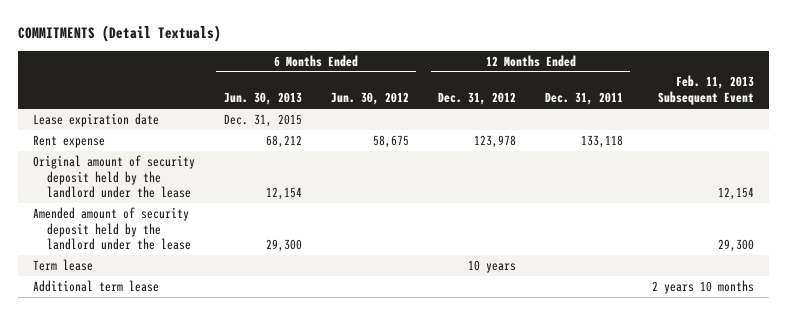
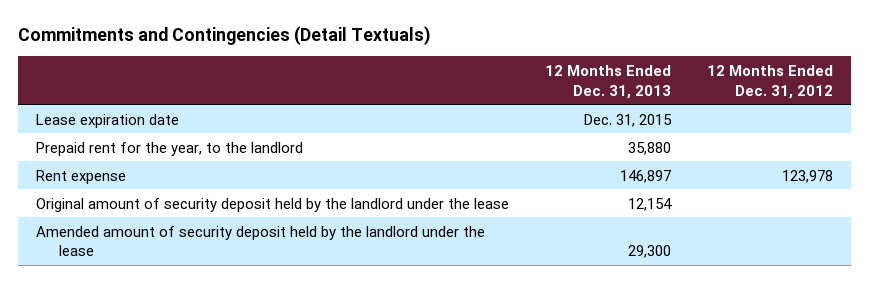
- COMMITMENTS (Detail Textuals)
+ Commitments and Contingencies (Detail Textuals)
- | 6 Months Ended Jun. 30, 2013 | 6 Months Ended Jun. 30, 2012 | 12 Months Ended Dec. 31, 2012 | 12 Months Ended Dec. 31, 2011 | Feb. 11, 2013 Subsequent Event
+ | 12 Months Ended Dec. 31, 2013 | 12 Months Ended Dec. 31, 2012
+ Prepaid rent for the year, to the landlord | 35,880 |
- Term lease | | | 10 years | |
- Additional term lease | | | | | 2 years 10 months

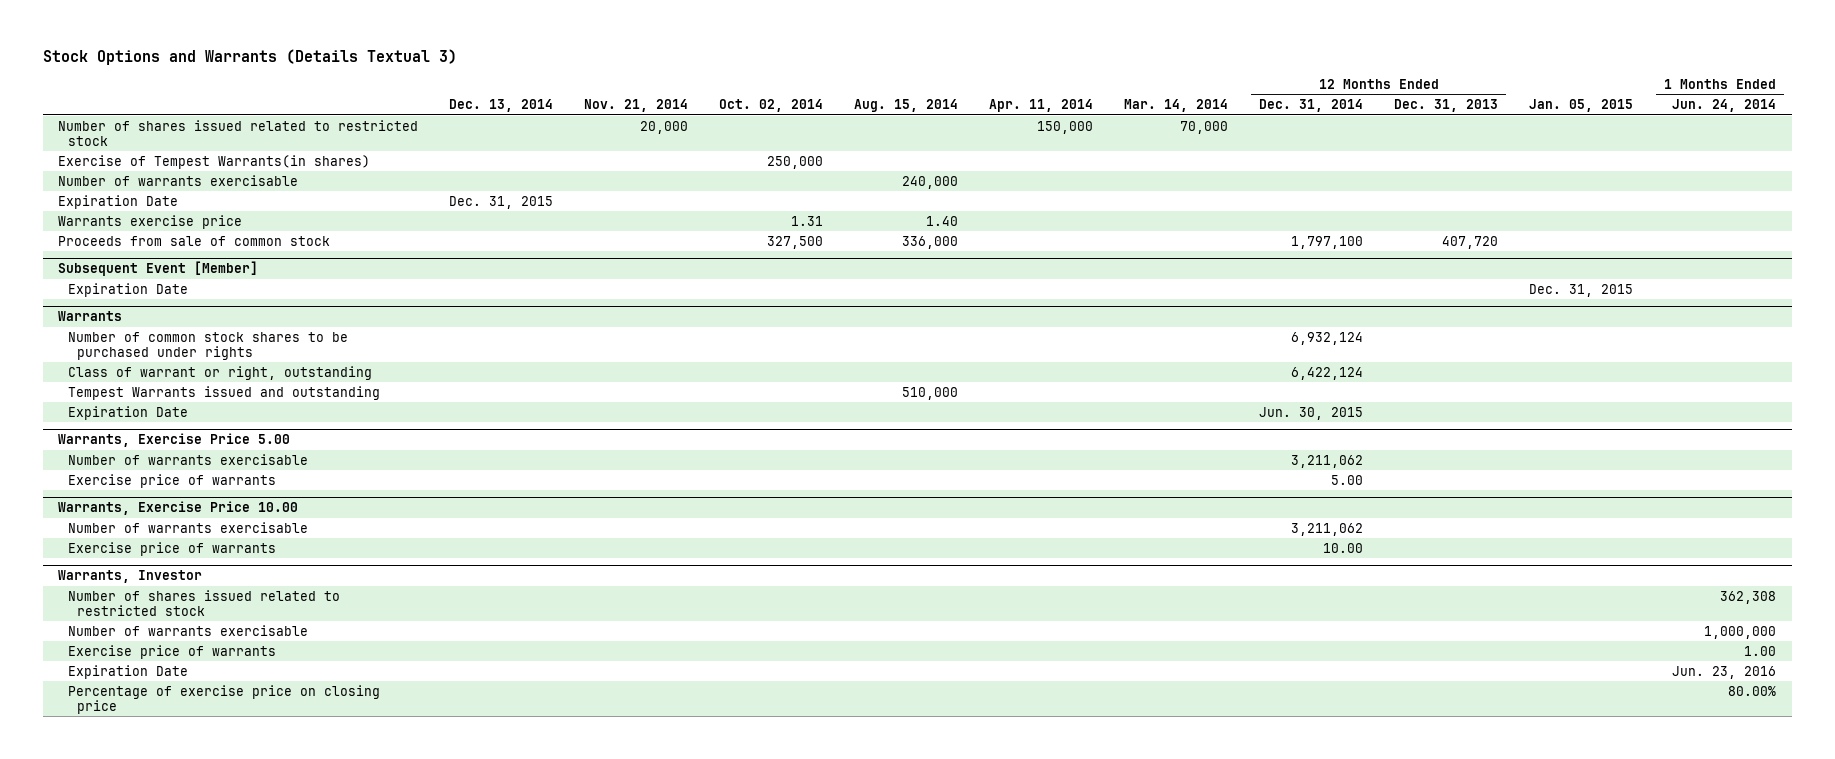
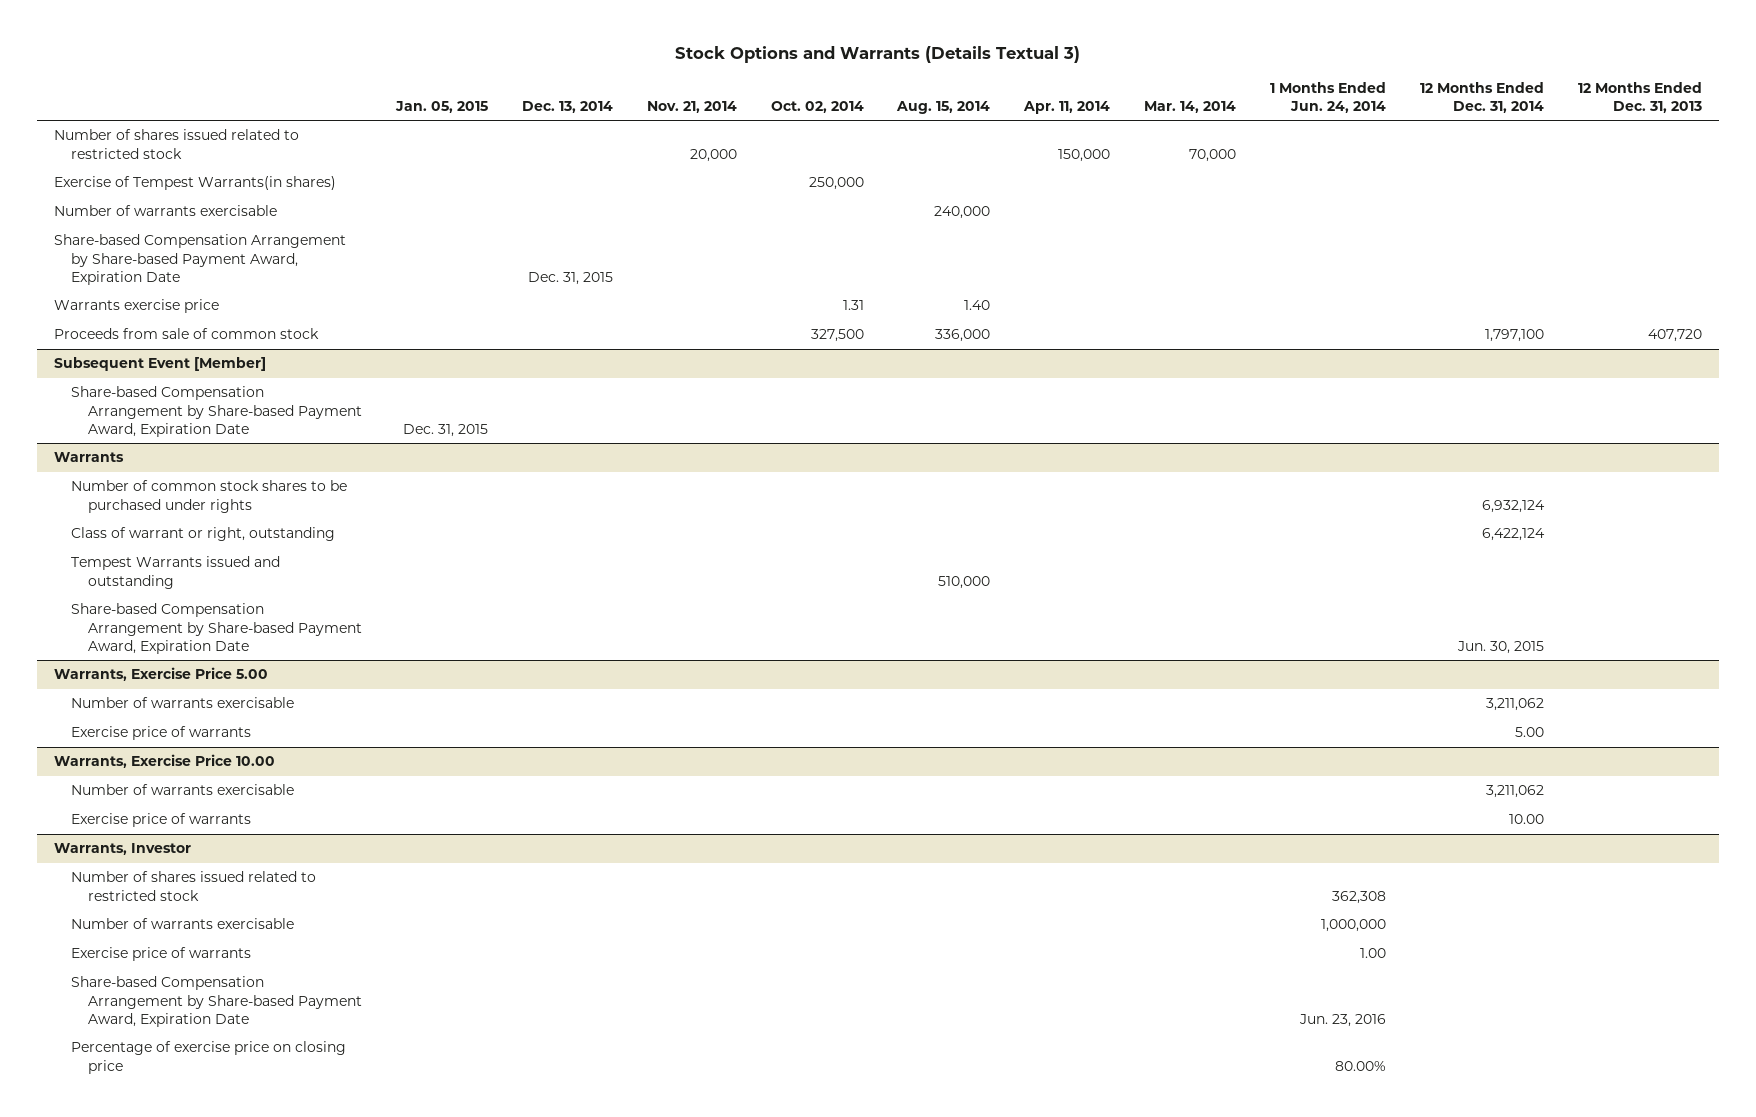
- | Dec. 13, 2014 | Nov. 21, 2014 | Oct. 02, 2014 | Aug. 15, 2014 | Apr. 11, 2014 | Mar. 14, 2014 | 12 Months Ended Dec. 31, 2014 | 12 Months Ended Dec. 31, 2013 | Jan. 05, 2015 | 1 Months Ended Jun. 24, 2014
+ | Jan. 05, 2015 | Dec. 13, 2014 | Nov. 21, 2014 | Oct. 02, 2014 | Aug. 15, 2014 | Apr. 11, 2014 | Mar. 14, 2014 | 1 Months Ended Jun. 24, 2014 | 12 Months Ended Dec. 31, 2014 | 12 Months Ended Dec. 31, 2013
- Expiration Date | Dec. 31, 2015 | | | | | | | | |
+ Share-based Compensation Arrangement by Share-based Payment Award, Expiration Date | | Dec. 31, 2015 | | | | | | | |
@ Subsequent Event [Member]
- Expiration Date | | | | | | | | | Dec. 31, 2015 |
+ Share-based Compensation Arrangement by Share-based Payment Award, Expiration Date | Dec. 31, 2015 | | | | | | | | |
@ Warrants
- Expiration Date | | | | | | | Jun. 30, 2015 | | |
+ Share-based Compensation Arrangement by Share-based Payment Award, Expiration Date | | | | | | | | | Jun. 30, 2015 |
@ Warrants, Investor
- Expiration Date | | | | | | | | | | Jun. 23, 2016
+ Share-based Compensation Arrangement by Share-based Payment Award, Expiration Date | | | | | | | | Jun. 23, 2016 | |

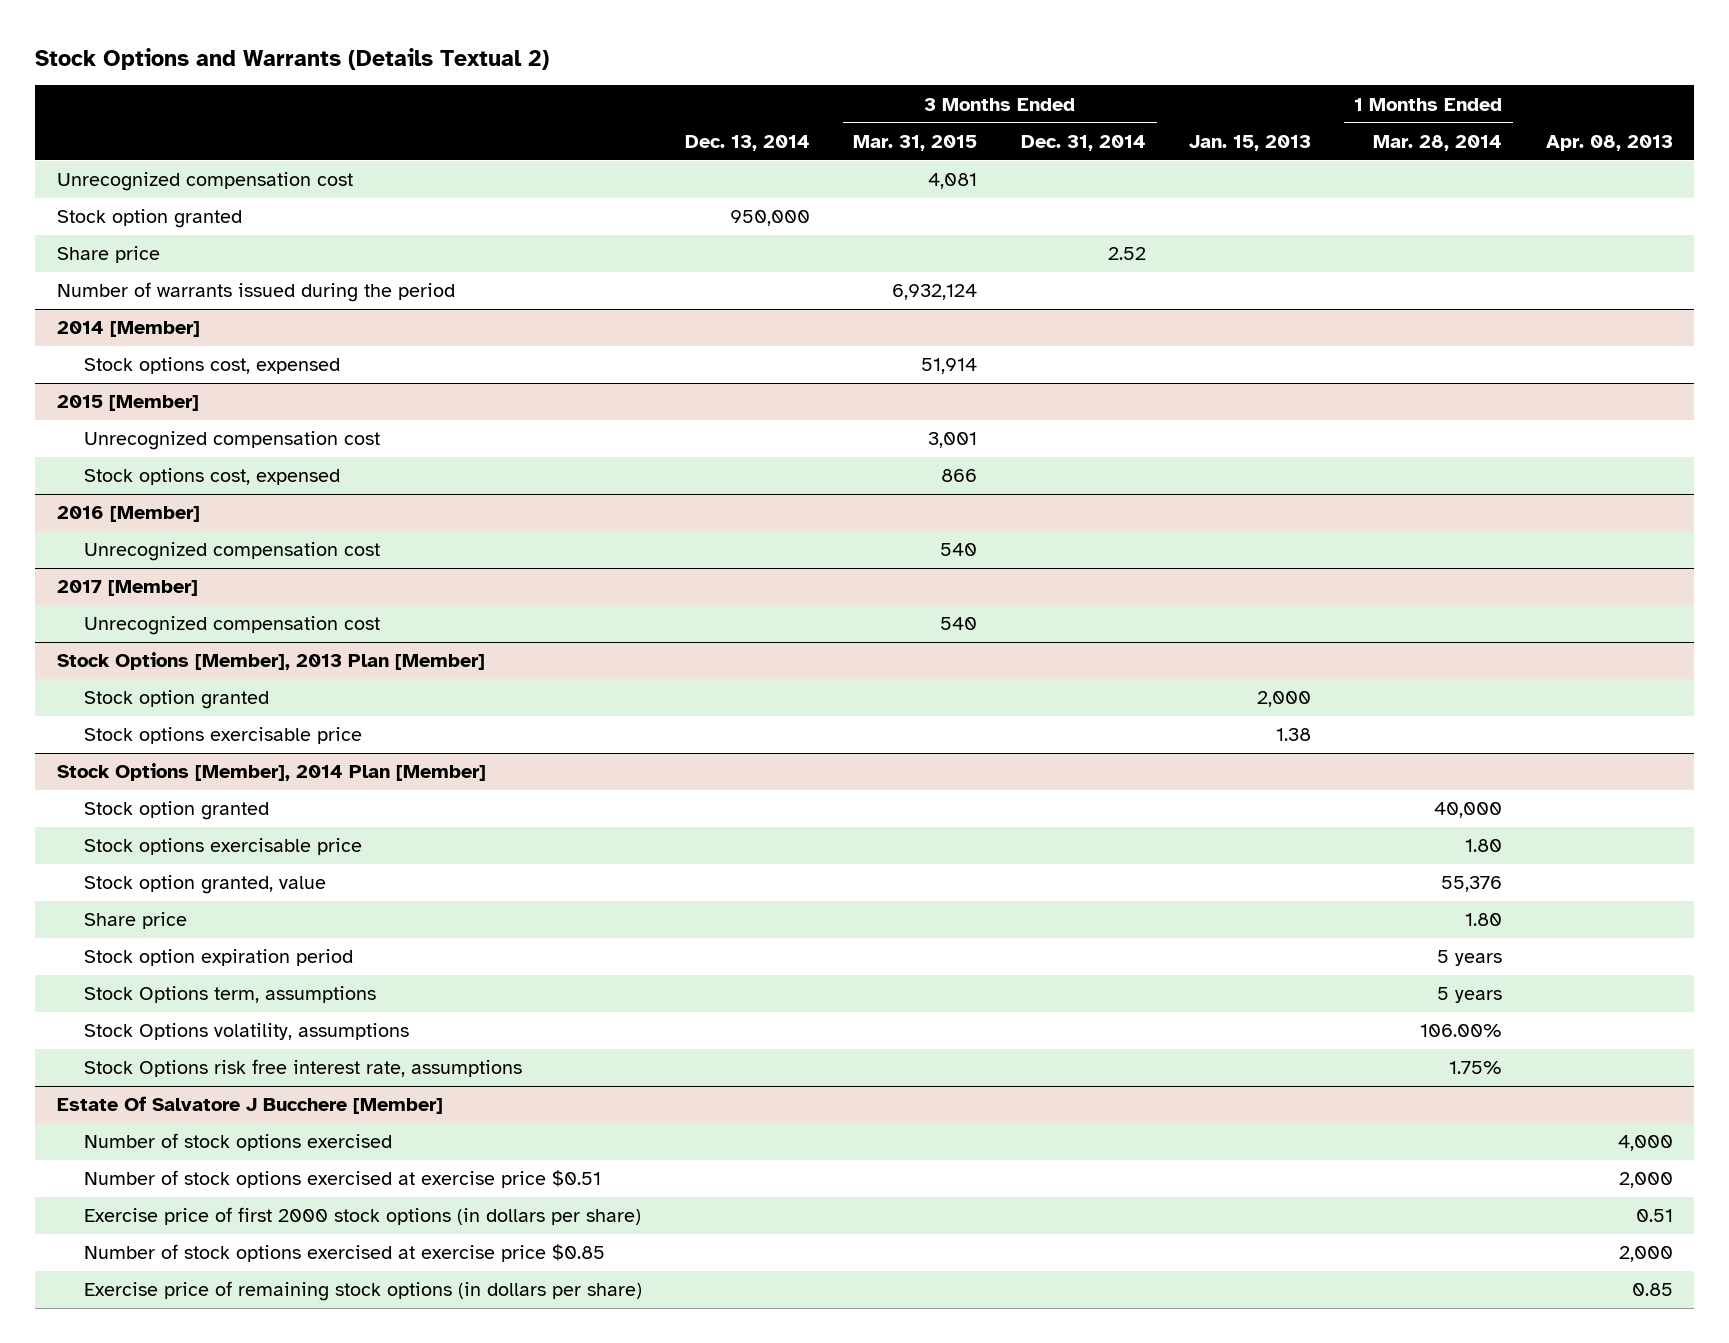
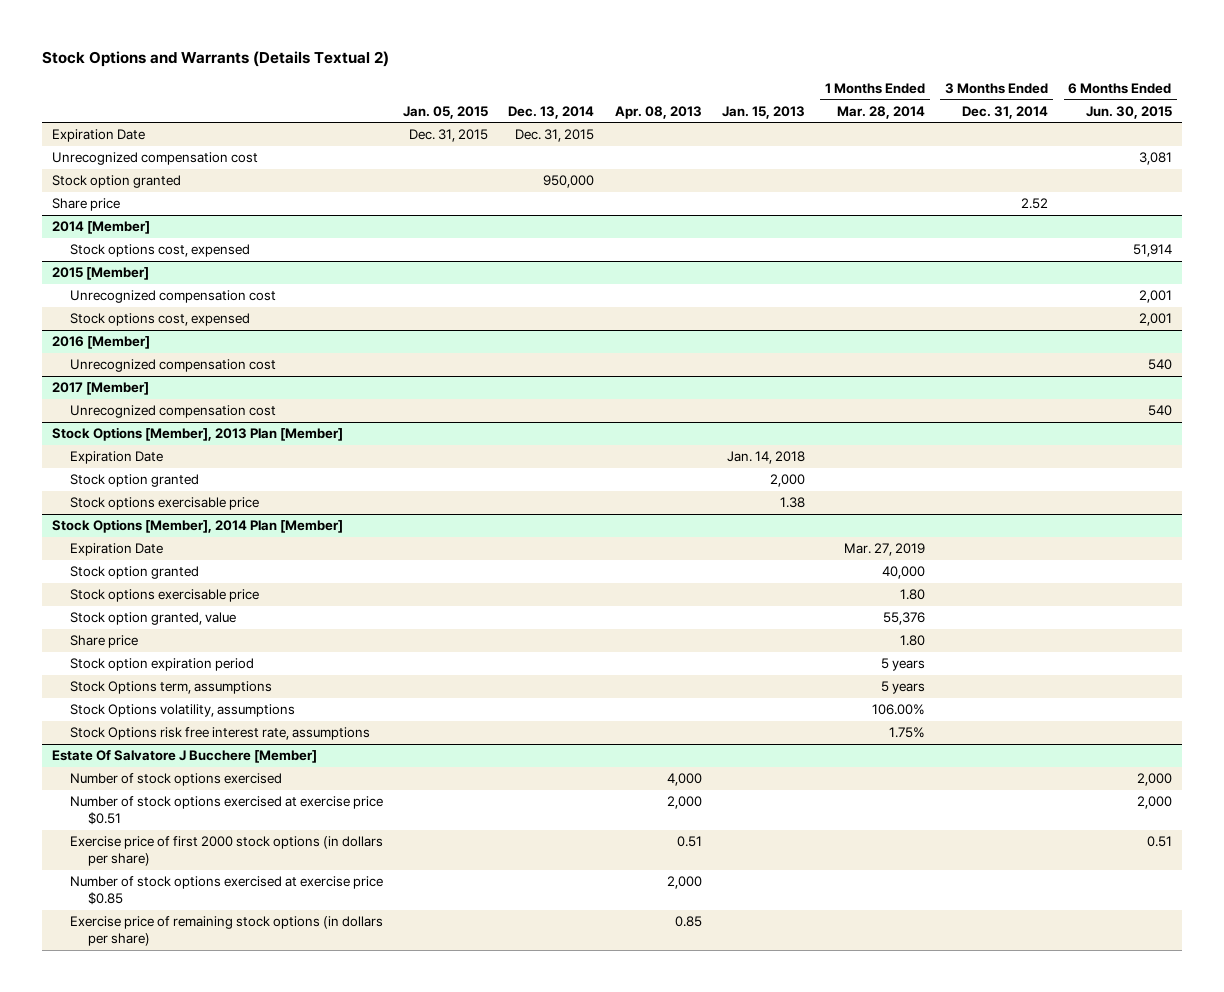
- | Dec. 13, 2014 | 3 Months Ended Mar. 31, 2015 | 3 Months Ended Dec. 31, 2014 | Jan. 15, 2013 | 1 Months Ended Mar. 28, 2014 | Apr. 08, 2013
+ | Jan. 05, 2015 | Dec. 13, 2014 | Apr. 08, 2013 | Jan. 15, 2013 | 1 Months Ended Mar. 28, 2014 | 3 Months Ended Dec. 31, 2014 | 6 Months Ended Jun. 30, 2015
+ Expiration Date | Dec. 31, 2015 | Dec. 31, 2015 | | | | |
- Number of warrants issued during the period | | 6,932,124 | | | |
@ Stock Options [Member], 2013 Plan [Member]
+ Expiration Date | | | | Jan. 14, 2018 | | |
@ Stock Options [Member], 2014 Plan [Member]
+ Expiration Date | | | | | Mar. 27, 2019 | |

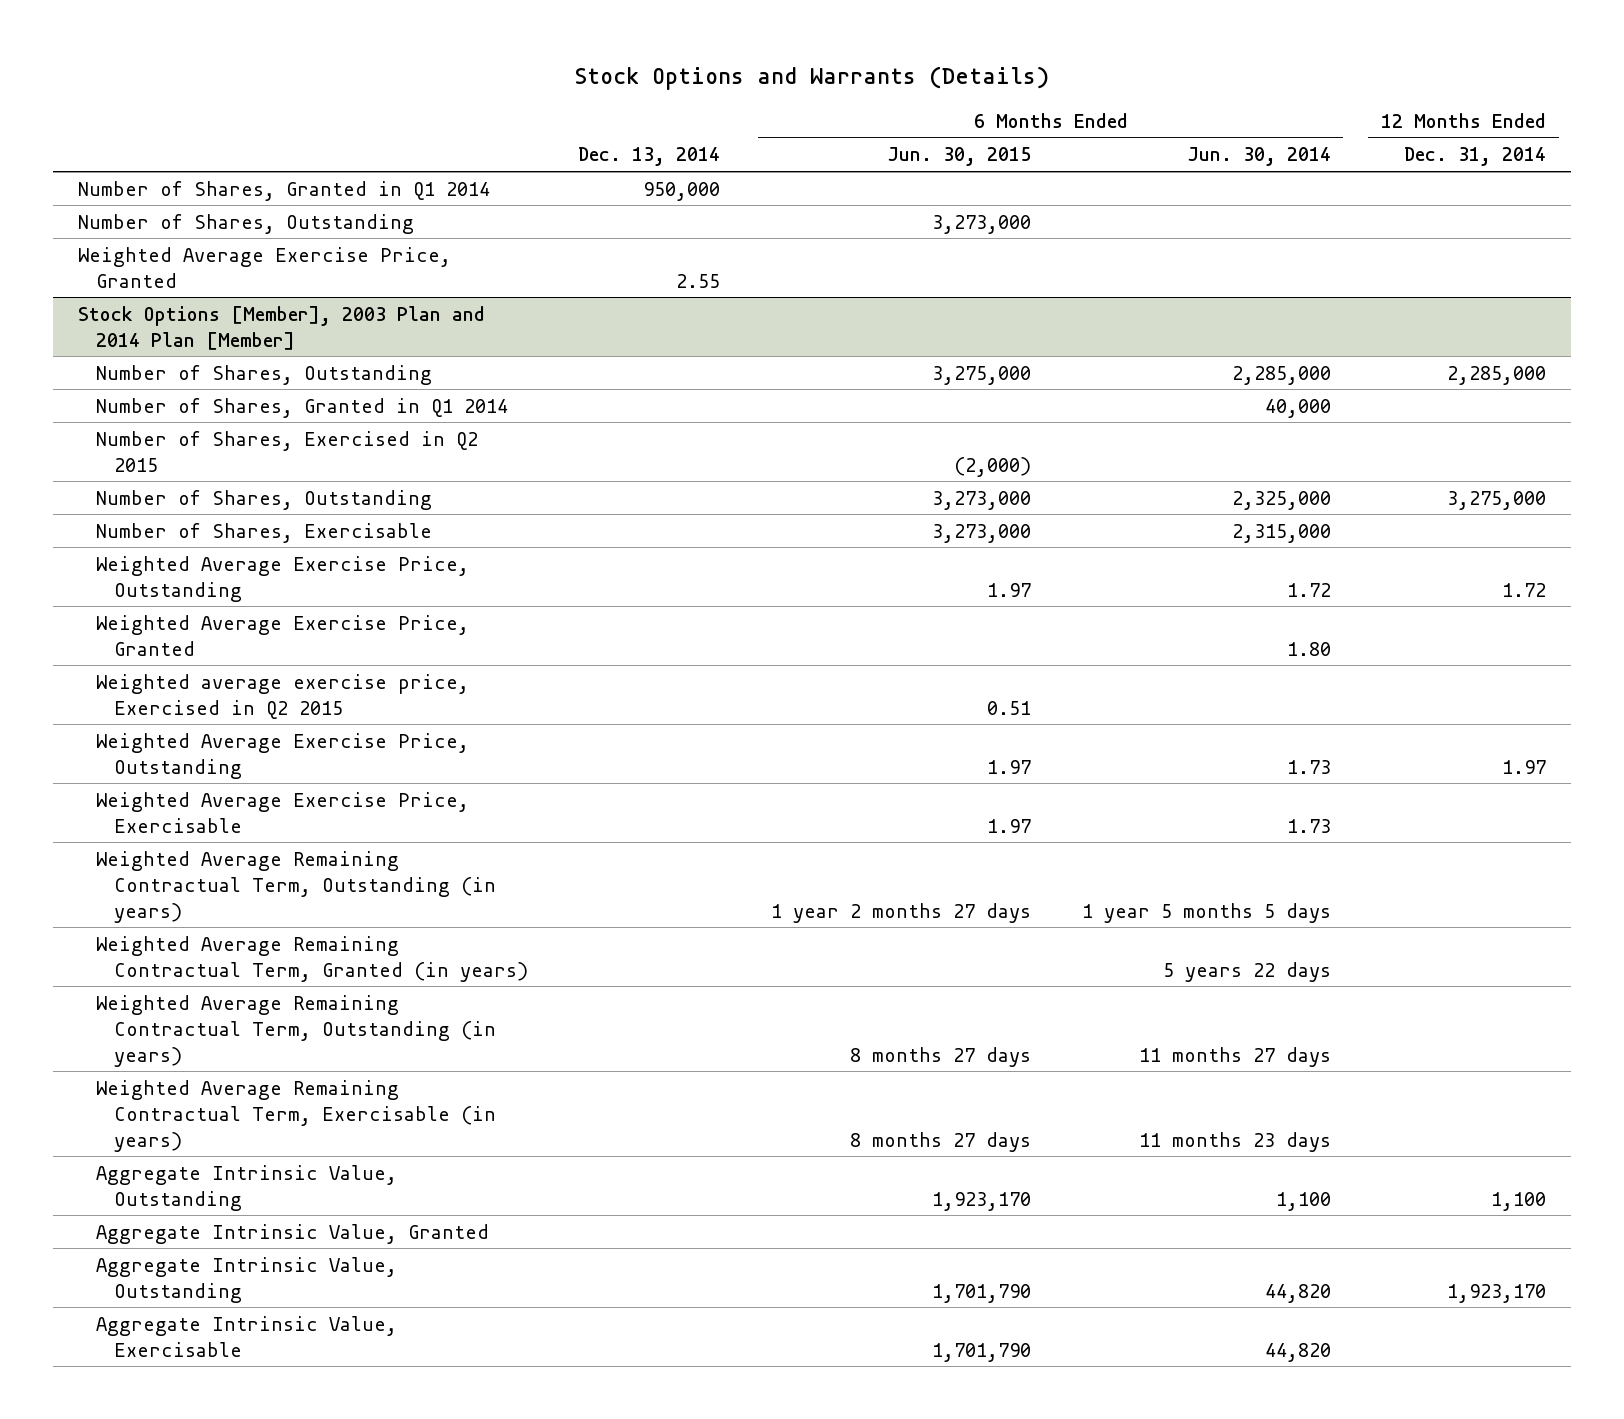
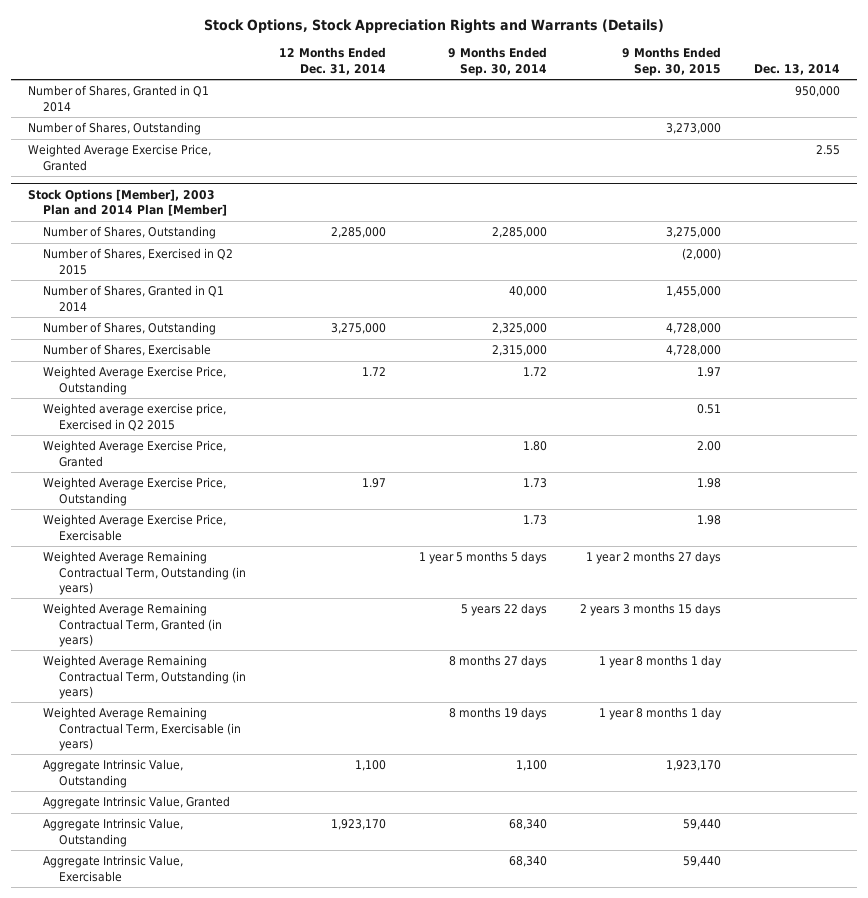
- Stock Options and Warrants (Details)
+ Stock Options, Stock Appreciation Rights and Warrants (Details)
- | Dec. 13, 2014 | 6 Months Ended Jun. 30, 2015 | 6 Months Ended Jun. 30, 2014 | 12 Months Ended Dec. 31, 2014
+ | 12 Months Ended Dec. 31, 2014 | 9 Months Ended Sep. 30, 2014 | 9 Months Ended Sep. 30, 2015 | Dec. 13, 2014
@ Stock Options [Member], 2003 Plan and 2014 Plan [Member]
moved down: Number of Shares, Granted in Q1 2014 | | 40,000 | 1,455,000 |
moved down: Weighted Average Exercise Price, Granted | | 1.80 | 2.00 |

